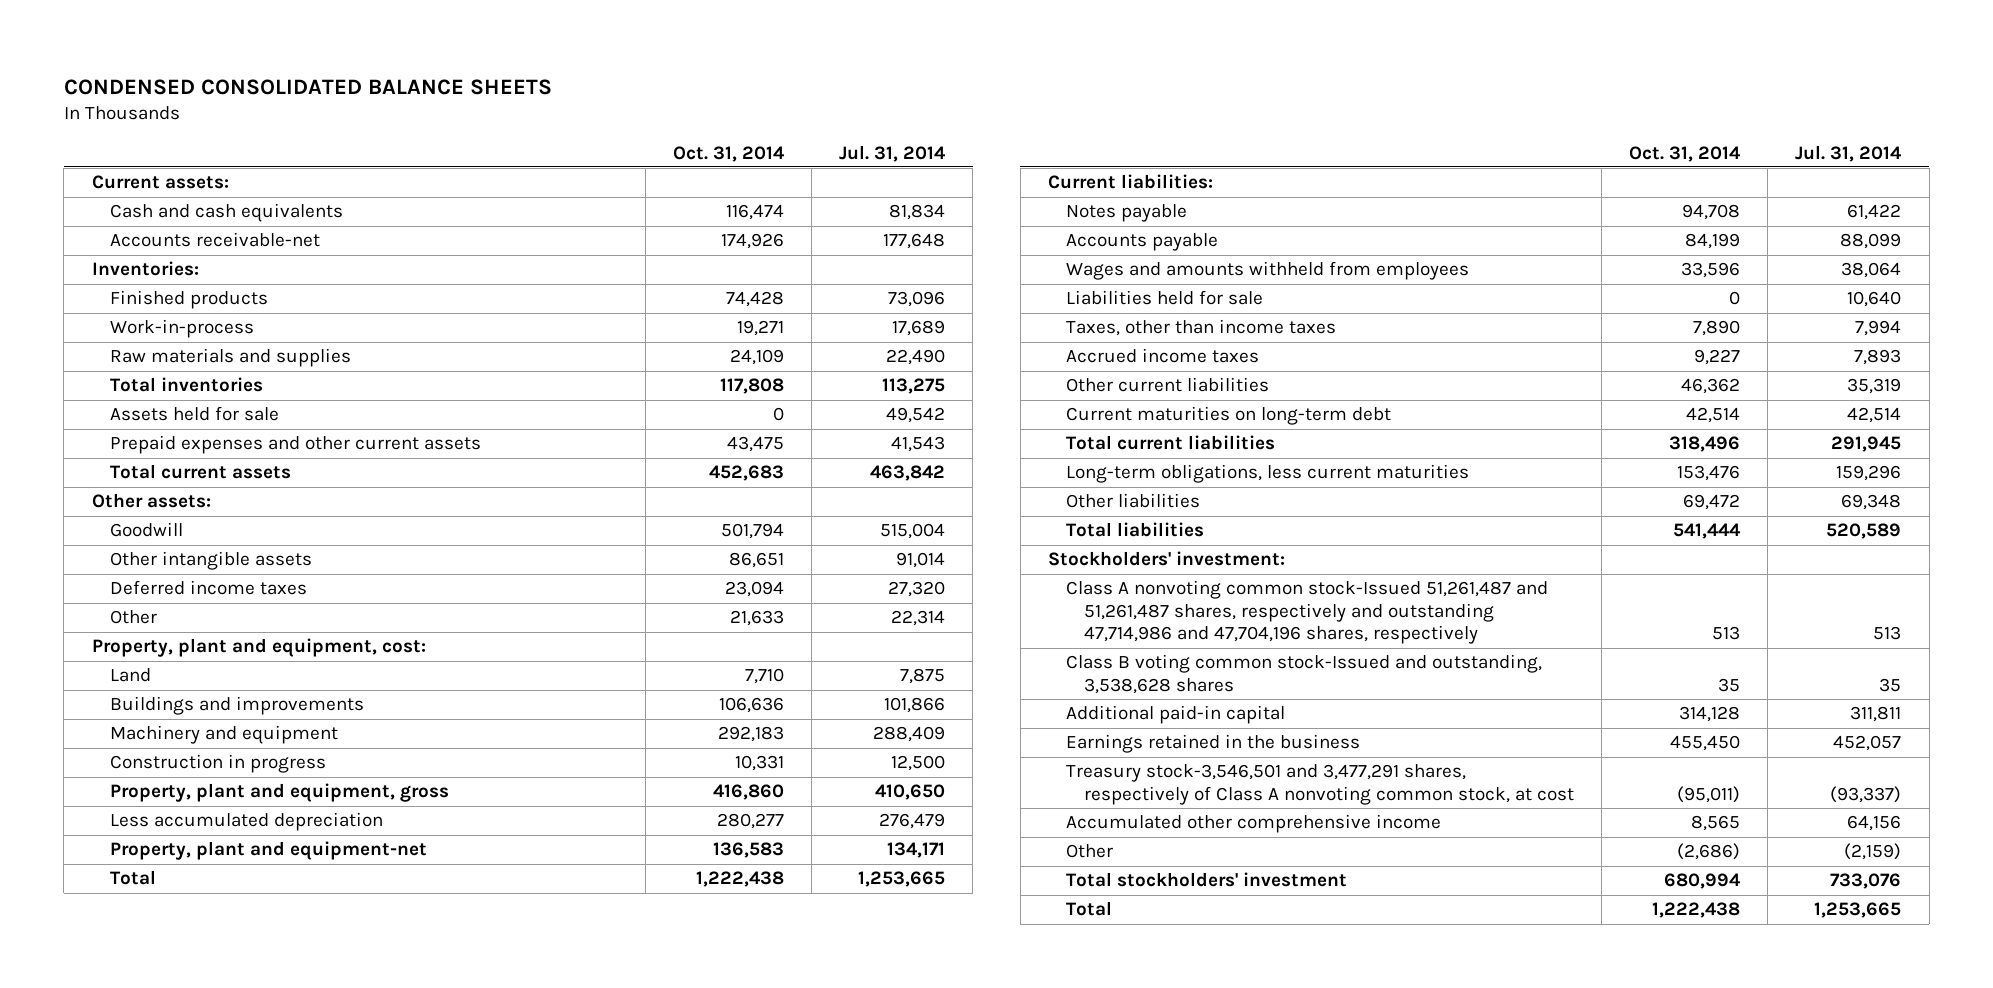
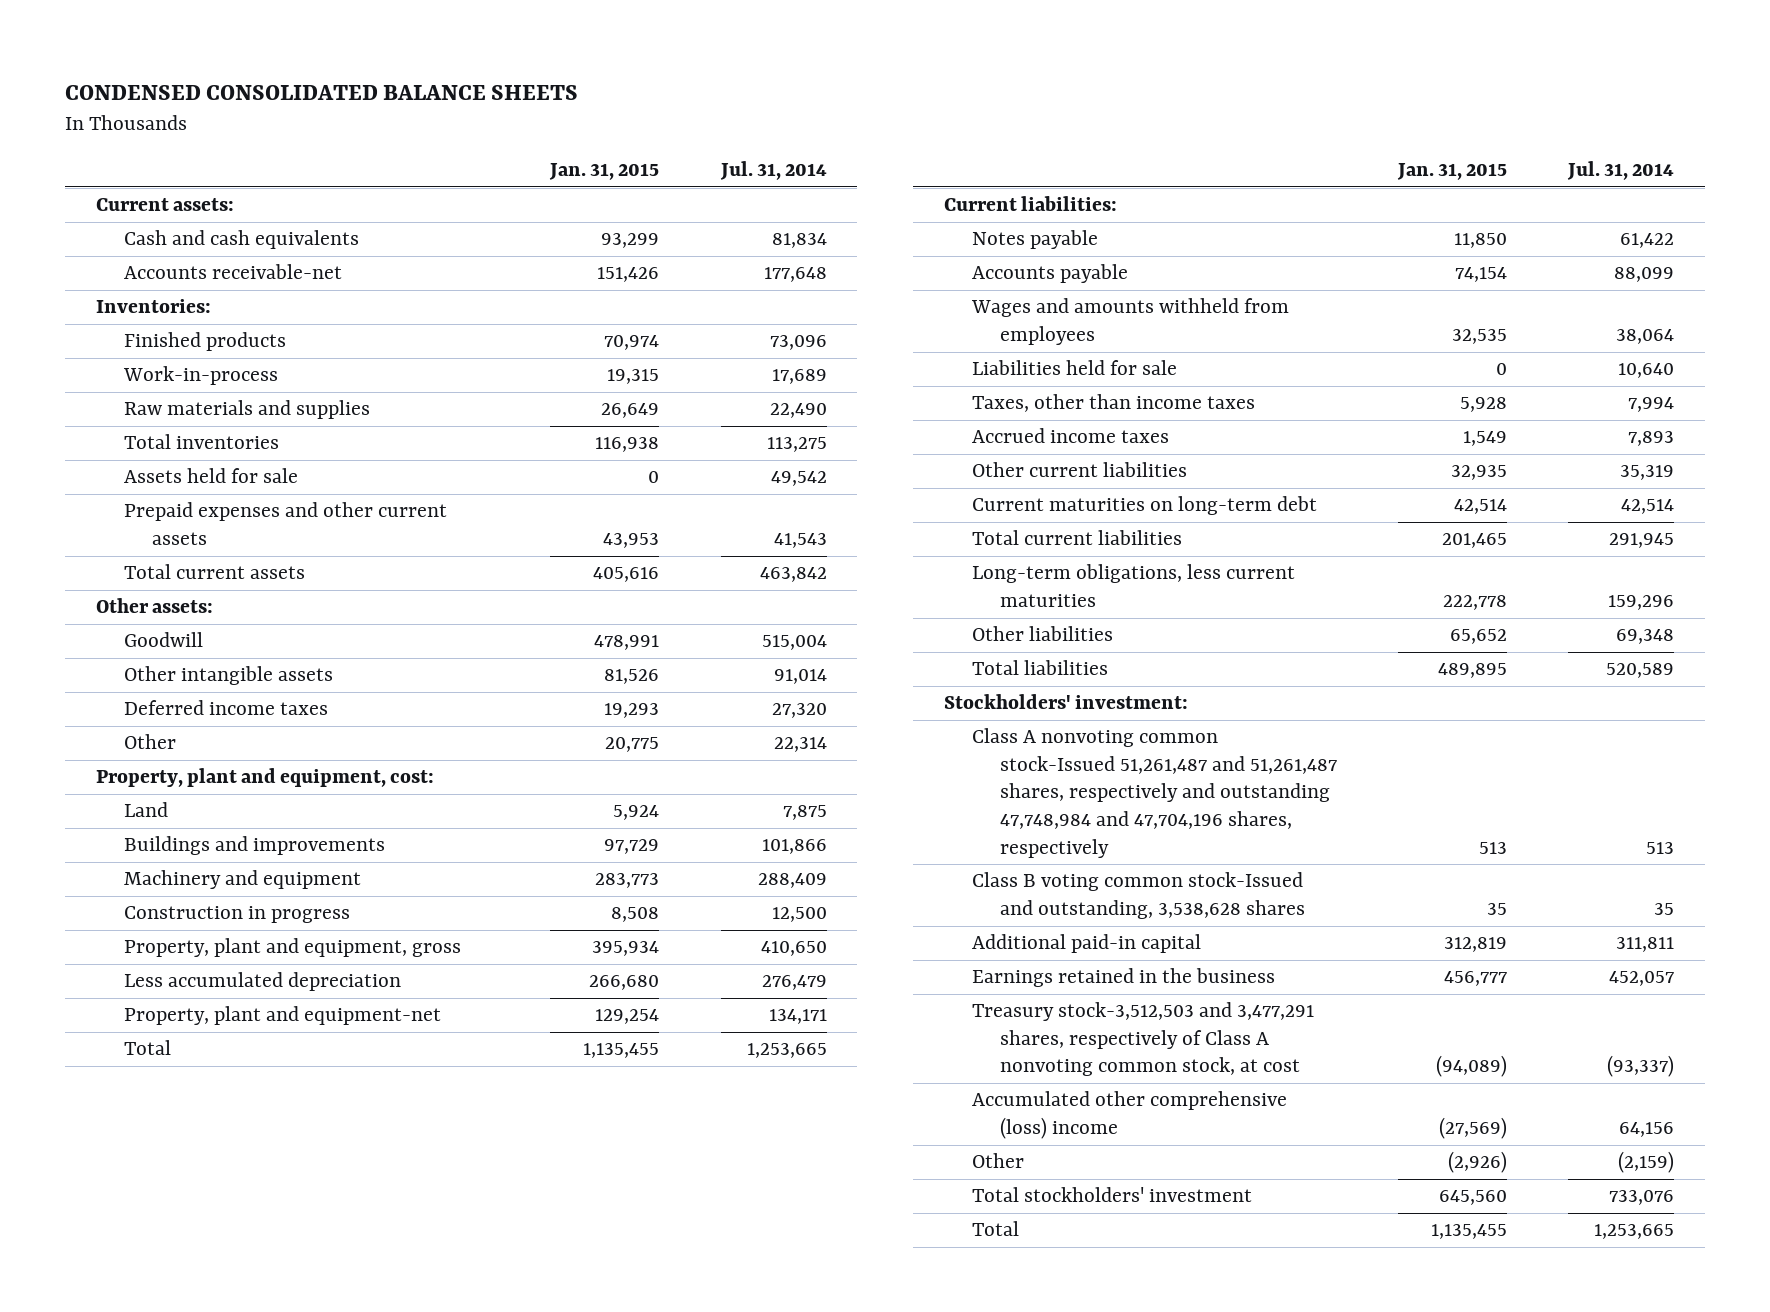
- | Oct. 31, 2014 | Jul. 31, 2014
+ | Jan. 31, 2015 | Jul. 31, 2014
- Class A nonvoting common stock-Issued 51,261,487 and 51,261,487 shares, respectively and outstanding 47,714,986 and 47,704,196 shares, respectively | 513 | 513
+ Class A nonvoting common stock-Issued 51,261,487 and 51,261,487 shares, respectively and outstanding 47,748,984 and 47,704,196 shares, respectively | 513 | 513
- Treasury stock-3,546,501 and 3,477,291 shares, respectively of Class A nonvoting common stock, at cost | (95,011) | (93,337)
- Accumulated other comprehensive income | 8,565 | 64,156
+ Treasury stock-3,512,503 and 3,477,291 shares, respectively of Class A nonvoting common stock, at cost | (94,089) | (93,337)
+ Accumulated other comprehensive (loss) income | (27,569) | 64,156

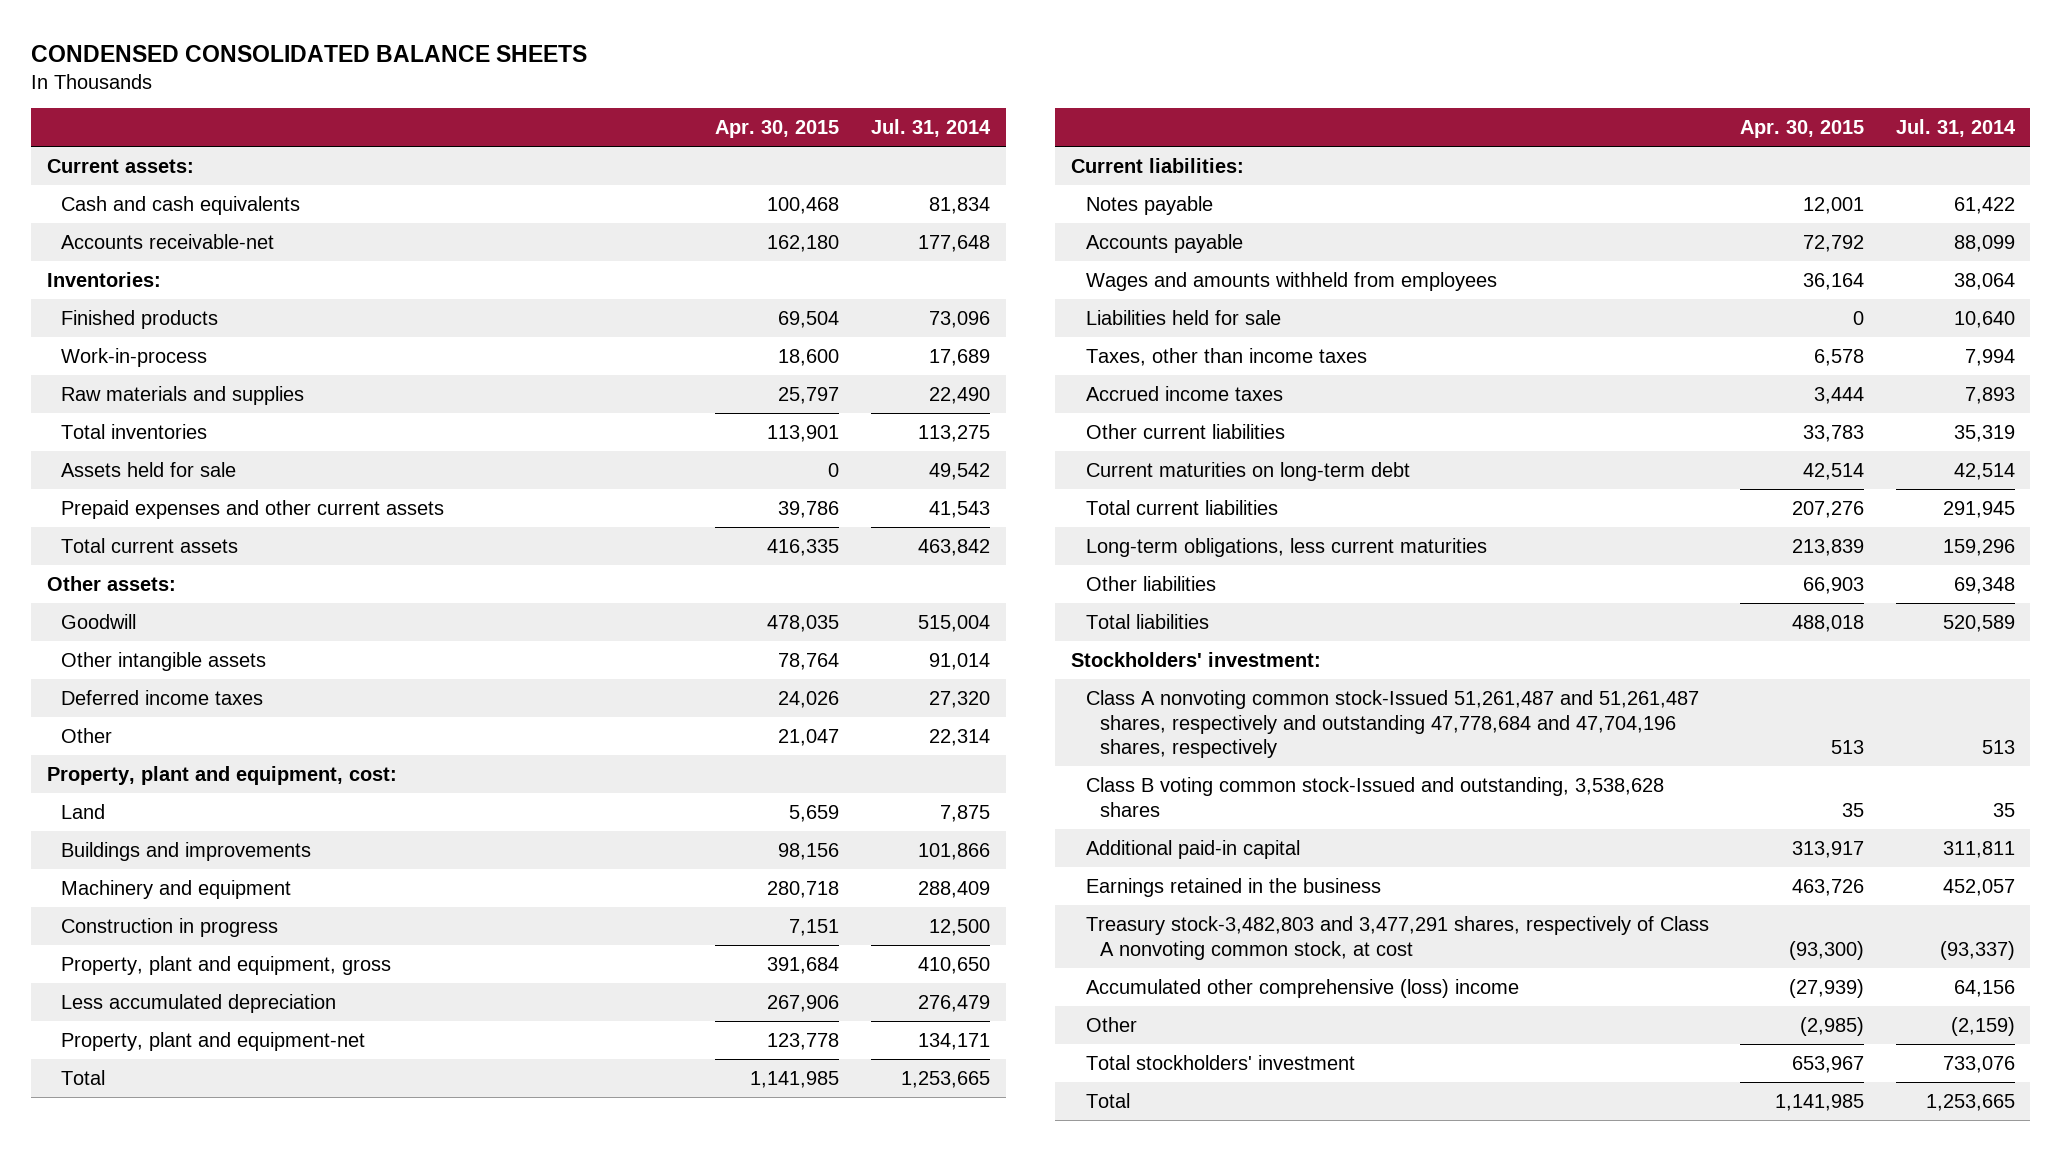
- | Jan. 31, 2015 | Jul. 31, 2014
+ | Apr. 30, 2015 | Jul. 31, 2014
- Class A nonvoting common stock-Issued 51,261,487 and 51,261,487 shares, respectively and outstanding 47,748,984 and 47,704,196 shares, respectively | 513 | 513
+ Class A nonvoting common stock-Issued 51,261,487 and 51,261,487 shares, respectively and outstanding 47,778,684 and 47,704,196 shares, respectively | 513 | 513
- Treasury stock-3,512,503 and 3,477,291 shares, respectively of Class A nonvoting common stock, at cost | (94,089) | (93,337)
+ Treasury stock-3,482,803 and 3,477,291 shares, respectively of Class A nonvoting common stock, at cost | (93,300) | (93,337)

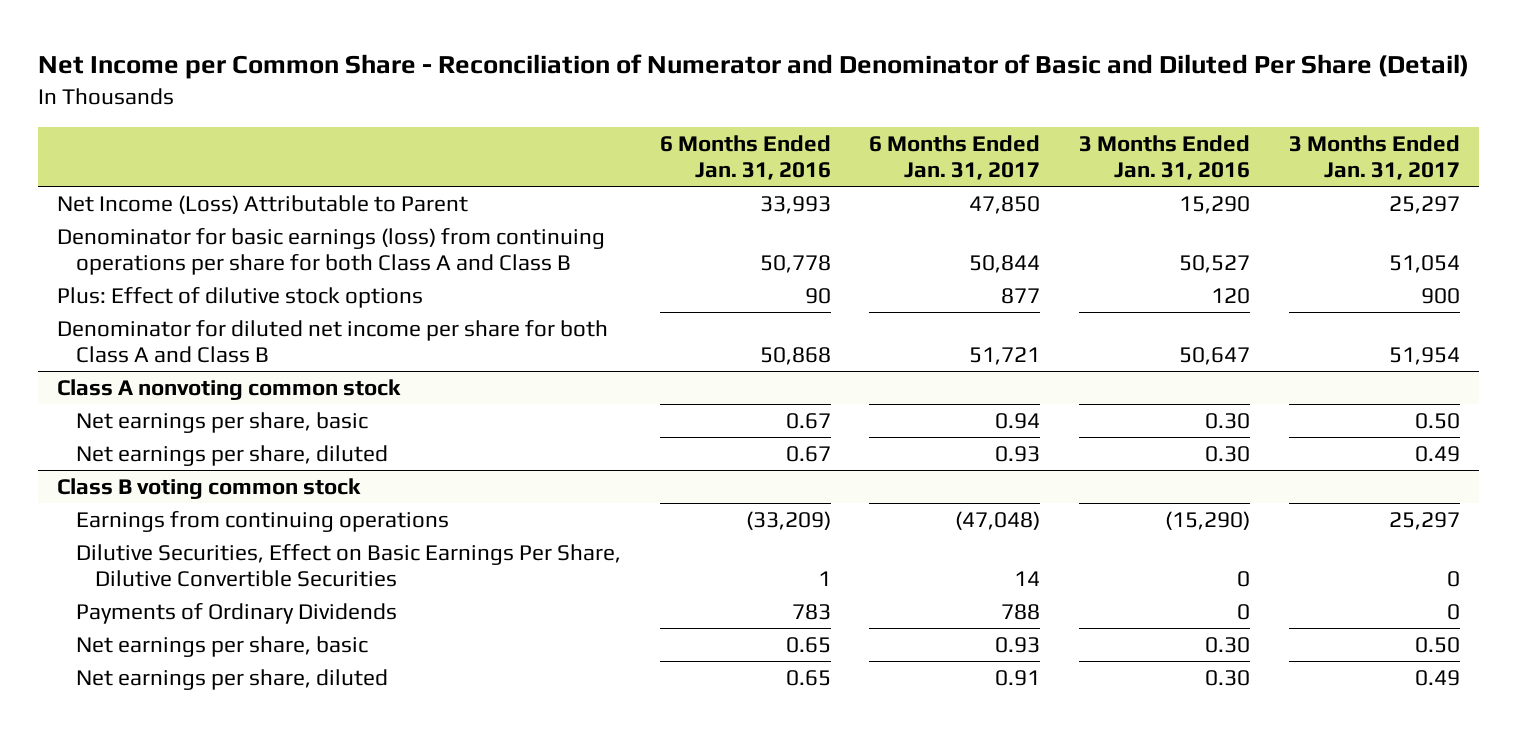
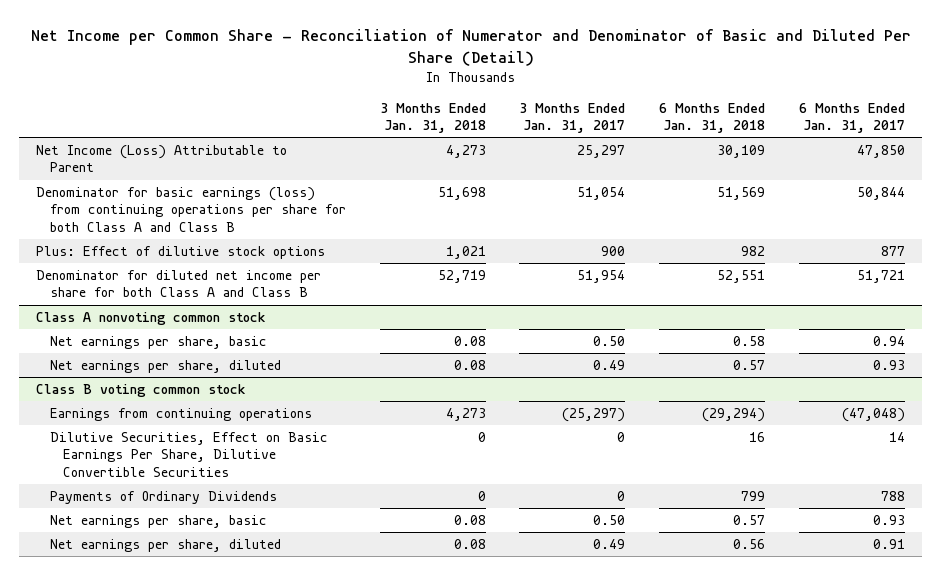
- | 6 Months Ended Jan. 31, 2016 | 6 Months Ended Jan. 31, 2017 | 3 Months Ended Jan. 31, 2016 | 3 Months Ended Jan. 31, 2017
+ | 3 Months Ended Jan. 31, 2018 | 3 Months Ended Jan. 31, 2017 | 6 Months Ended Jan. 31, 2018 | 6 Months Ended Jan. 31, 2017
@ Class B voting common stock
- Earnings from continuing operations | (33,209) | (47,048) | (15,290) | 25,297
+ Earnings from continuing operations | 4,273 | (25,297) | (29,294) | (47,048)

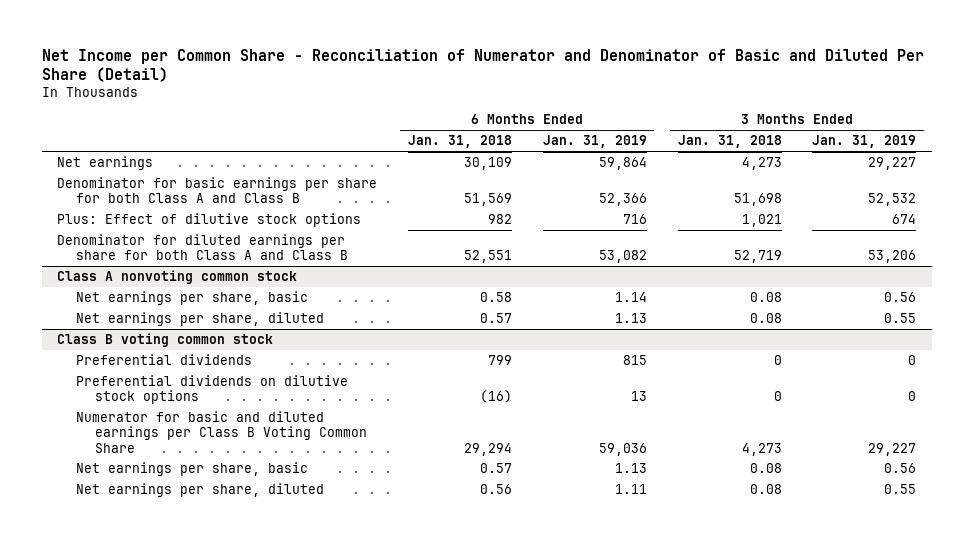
- | 3 Months Ended Jan. 31, 2018 | 3 Months Ended Jan. 31, 2017 | 6 Months Ended Jan. 31, 2018 | 6 Months Ended Jan. 31, 2017
+ | 6 Months Ended Jan. 31, 2018 | 6 Months Ended Jan. 31, 2019 | 3 Months Ended Jan. 31, 2018 | 3 Months Ended Jan. 31, 2019
- Net Income (Loss) Attributable to Parent | 4,273 | 25,297 | 30,109 | 47,850
- Denominator for basic earnings (loss) from continuing operations per share for both Class A and Class B | 51,698 | 51,054 | 51,569 | 50,844
+ Net earnings | 30,109 | 59,864 | 4,273 | 29,227
+ Denominator for basic earnings per share for both Class A and Class B | 51,569 | 52,366 | 51,698 | 52,532
- Denominator for diluted net income per share for both Class A and Class B | 52,719 | 51,954 | 52,551 | 51,721
+ Denominator for diluted earnings per share for both Class A and Class B | 52,551 | 53,082 | 52,719 | 53,206
@ Class B voting common stock
- Earnings from continuing operations | 4,273 | (25,297) | (29,294) | (47,048)
- Dilutive Securities, Effect on Basic Earnings Per Share, Dilutive Convertible Securities | 0 | 0 | 16 | 14
- Payments of Ordinary Dividends | 0 | 0 | 799 | 788
+ Preferential dividends | 799 | 815 | 0 | 0
+ Preferential dividends on dilutive stock options | (16) | 13 | 0 | 0
+ Numerator for basic and diluted earnings per Class B Voting Common Share | 29,294 | 59,036 | 4,273 | 29,227

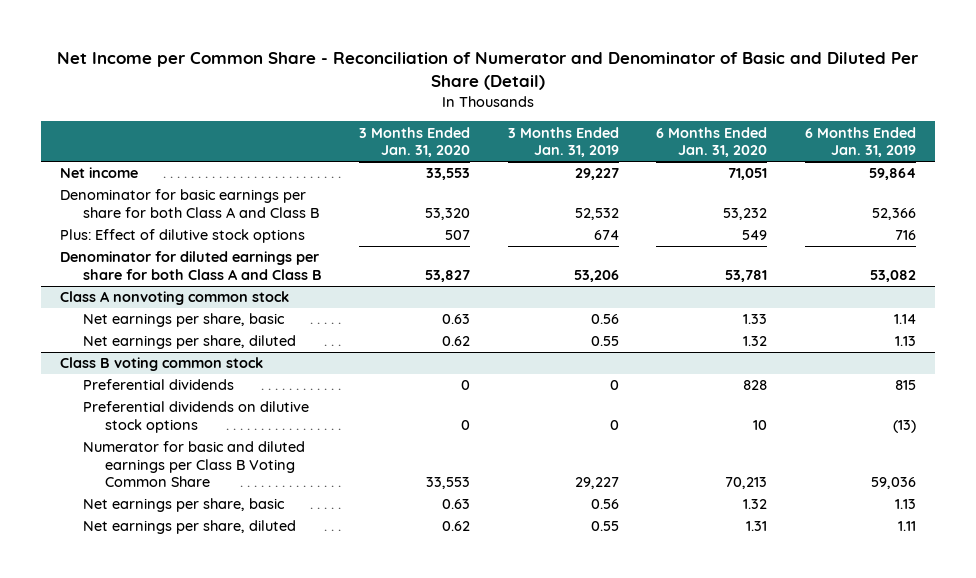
- | 6 Months Ended Jan. 31, 2018 | 6 Months Ended Jan. 31, 2019 | 3 Months Ended Jan. 31, 2018 | 3 Months Ended Jan. 31, 2019
+ | 3 Months Ended Jan. 31, 2020 | 3 Months Ended Jan. 31, 2019 | 6 Months Ended Jan. 31, 2020 | 6 Months Ended Jan. 31, 2019
- Net earnings | 30,109 | 59,864 | 4,273 | 29,227
+ Net income | 33,553 | 29,227 | 71,051 | 59,864
@ Class B voting common stock
- Preferential dividends on dilutive stock options | (16) | 13 | 0 | 0
+ Preferential dividends on dilutive stock options | 0 | 0 | 10 | (13)

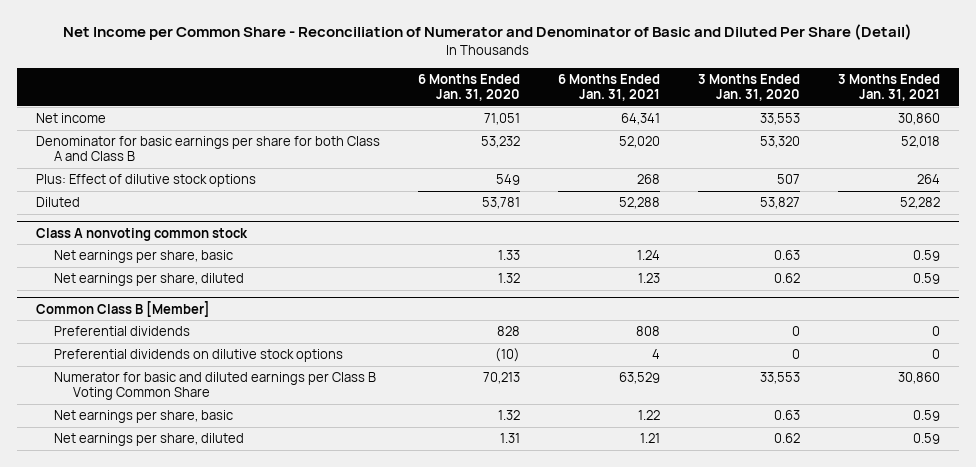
- | 3 Months Ended Jan. 31, 2020 | 3 Months Ended Jan. 31, 2019 | 6 Months Ended Jan. 31, 2020 | 6 Months Ended Jan. 31, 2019
+ | 6 Months Ended Jan. 31, 2020 | 6 Months Ended Jan. 31, 2021 | 3 Months Ended Jan. 31, 2020 | 3 Months Ended Jan. 31, 2021
- Denominator for diluted earnings per share for both Class A and Class B | 53,827 | 53,206 | 53,781 | 53,082
+ Diluted | 53,781 | 52,288 | 53,827 | 52,282
- Class B voting common stock
+ Common Class B [Member]
- Preferential dividends on dilutive stock options | 0 | 0 | 10 | (13)
+ Preferential dividends on dilutive stock options | (10) | 4 | 0 | 0

